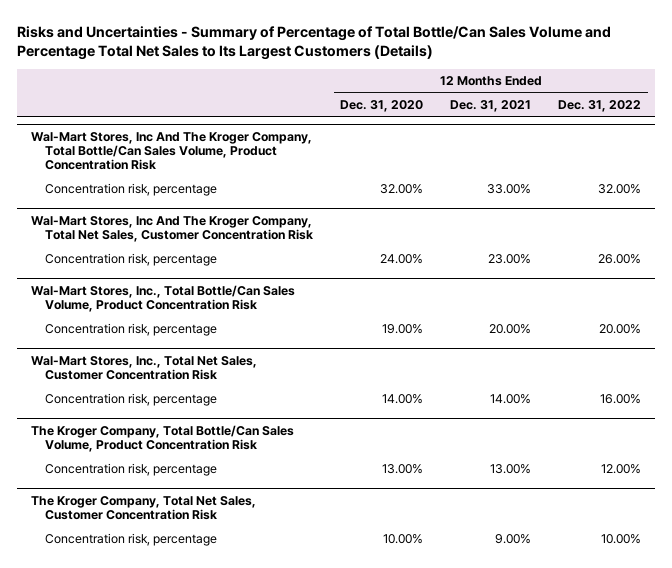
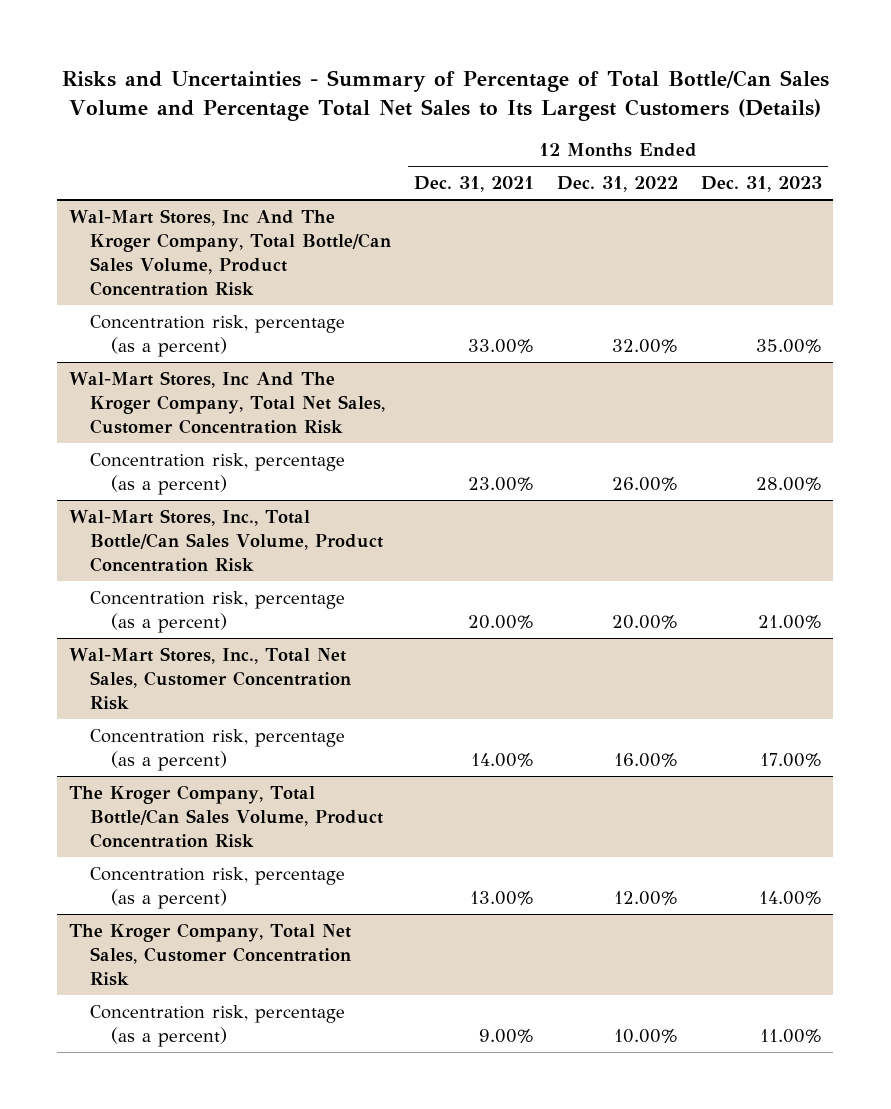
- | 12 Months Ended Dec. 31, 2020 | 12 Months Ended Dec. 31, 2021 | 12 Months Ended Dec. 31, 2022
+ | 12 Months Ended Dec. 31, 2021 | 12 Months Ended Dec. 31, 2022 | 12 Months Ended Dec. 31, 2023
@ Wal-Mart Stores, Inc And The Kroger Company, Total Bottle/Can Sales Volume, Product Concentration Risk
- Concentration risk, percentage | 32.00% | 33.00% | 32.00%
+ Concentration risk, percentage (as a percent) | 33.00% | 32.00% | 35.00%
@ Wal-Mart Stores, Inc And The Kroger Company, Total Net Sales, Customer Concentration Risk
- Concentration risk, percentage | 24.00% | 23.00% | 26.00%
+ Concentration risk, percentage (as a percent) | 23.00% | 26.00% | 28.00%
@ Wal-Mart Stores, Inc., Total Bottle/Can Sales Volume, Product Concentration Risk
- Concentration risk, percentage | 19.00% | 20.00% | 20.00%
+ Concentration risk, percentage (as a percent) | 20.00% | 20.00% | 21.00%
@ Wal-Mart Stores, Inc., Total Net Sales, Customer Concentration Risk
- Concentration risk, percentage | 14.00% | 14.00% | 16.00%
+ Concentration risk, percentage (as a percent) | 14.00% | 16.00% | 17.00%
@ The Kroger Company, Total Bottle/Can Sales Volume, Product Concentration Risk
- Concentration risk, percentage | 13.00% | 13.00% | 12.00%
+ Concentration risk, percentage (as a percent) | 13.00% | 12.00% | 14.00%
@ The Kroger Company, Total Net Sales, Customer Concentration Risk
- Concentration risk, percentage | 10.00% | 9.00% | 10.00%
+ Concentration risk, percentage (as a percent) | 9.00% | 10.00% | 11.00%

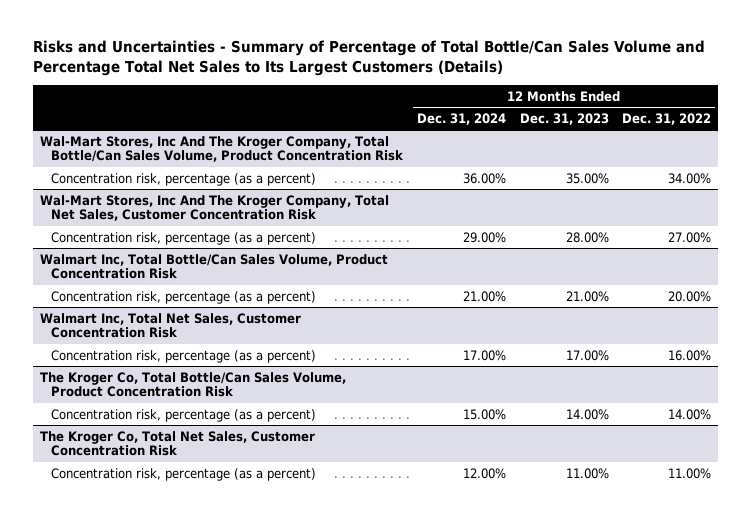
- | 12 Months Ended Dec. 31, 2021 | 12 Months Ended Dec. 31, 2022 | 12 Months Ended Dec. 31, 2023
+ | 12 Months Ended Dec. 31, 2024 | 12 Months Ended Dec. 31, 2023 | 12 Months Ended Dec. 31, 2022
@ Wal-Mart Stores, Inc And The Kroger Company, Total Bottle/Can Sales Volume, Product Concentration Risk
- Concentration risk, percentage (as a percent) | 33.00% | 32.00% | 35.00%
+ Concentration risk, percentage (as a percent) | 36.00% | 35.00% | 34.00%
@ Wal-Mart Stores, Inc And The Kroger Company, Total Net Sales, Customer Concentration Risk
- Concentration risk, percentage (as a percent) | 23.00% | 26.00% | 28.00%
- Wal-Mart Stores, Inc., Total Bottle/Can Sales Volume, Product Concentration Risk
@ Wal-Mart Stores, Inc And The Kroger Company, Total Net Sales, Customer Concentration Risk
+ Concentration risk, percentage (as a percent) | 29.00% | 28.00% | 27.00%
+ Walmart Inc, Total Bottle/Can Sales Volume, Product Concentration Risk
- Wal-Mart Stores, Inc., Total Net Sales, Customer Concentration Risk
+ Walmart Inc, Total Net Sales, Customer Concentration Risk
- The Kroger Company, Total Bottle/Can Sales Volume, Product Concentration Risk
- Concentration risk, percentage (as a percent) | 13.00% | 12.00% | 14.00%
- The Kroger Company, Total Net Sales, Customer Concentration Risk
- Concentration risk, percentage (as a percent) | 9.00% | 10.00% | 11.00%
+ The Kroger Co, Total Bottle/Can Sales Volume, Product Concentration Risk
+ Concentration risk, percentage (as a percent) | 15.00% | 14.00% | 14.00%
+ The Kroger Co, Total Net Sales, Customer Concentration Risk
+ Concentration risk, percentage (as a percent) | 12.00% | 11.00% | 11.00%

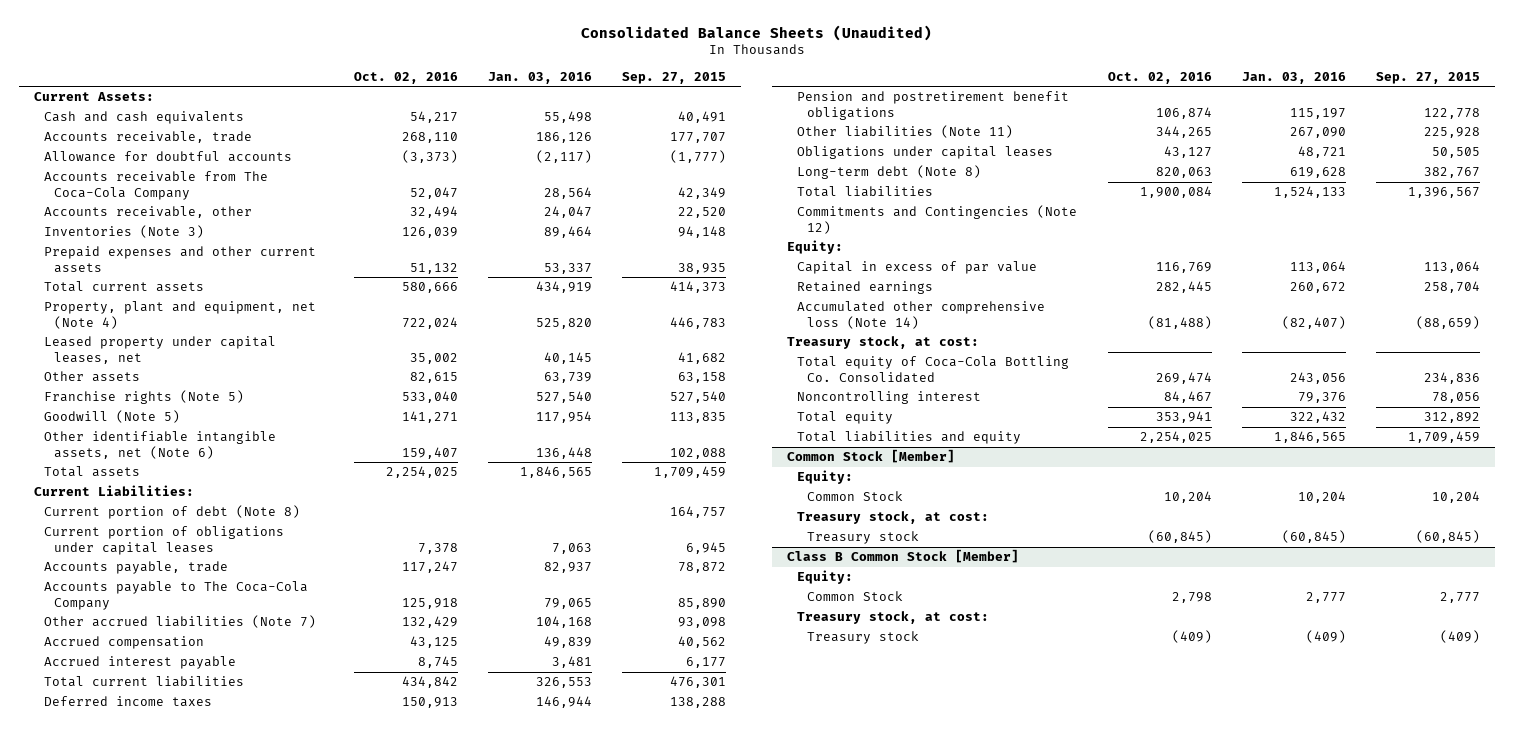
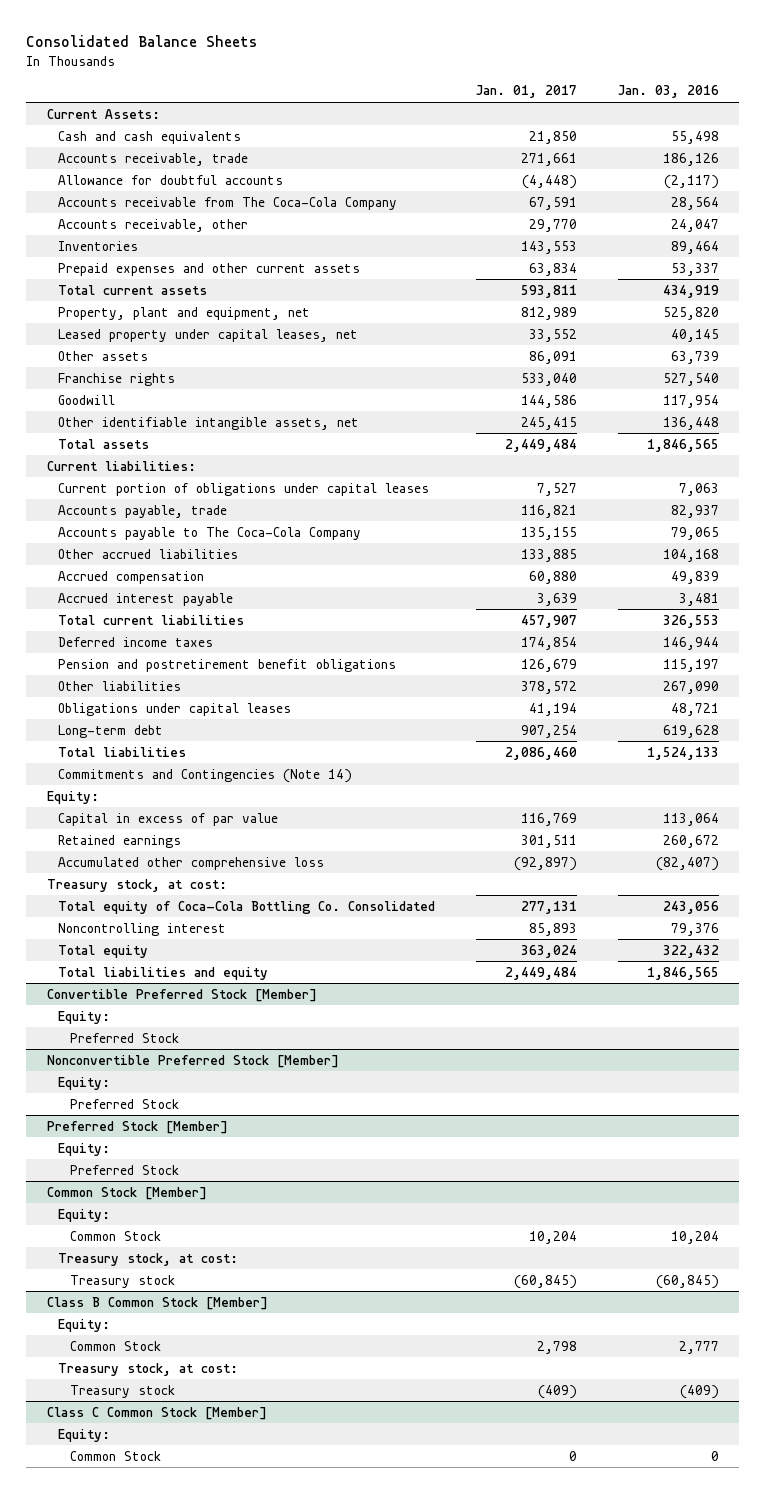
- Consolidated Balance Sheets (Unaudited)
+ Consolidated Balance Sheets
- | Oct. 02, 2016 | Jan. 03, 2016 | Sep. 27, 2015
+ | Jan. 01, 2017 | Jan. 03, 2016
- Inventories (Note 3) | 126,039 | 89,464 | 94,148
+ Inventories | 143,553 | 89,464
- Property, plant and equipment, net (Note 4) | 722,024 | 525,820 | 446,783
+ Property, plant and equipment, net | 812,989 | 525,820
- Franchise rights (Note 5) | 533,040 | 527,540 | 527,540
- Goodwill (Note 5) | 141,271 | 117,954 | 113,835
- Other identifiable intangible assets, net (Note 6) | 159,407 | 136,448 | 102,088
+ Franchise rights | 533,040 | 527,540
+ Goodwill | 144,586 | 117,954
+ Other identifiable intangible assets, net | 245,415 | 136,448
- Current Liabilities:
- Current portion of debt (Note 8) | | | 164,757
+ Current liabilities:
- Other accrued liabilities (Note 7) | 132,429 | 104,168 | 93,098
+ Other accrued liabilities | 133,885 | 104,168
- Other liabilities (Note 11) | 344,265 | 267,090 | 225,928
+ Other liabilities | 378,572 | 267,090
- Long-term debt (Note 8) | 820,063 | 619,628 | 382,767
+ Long-term debt | 907,254 | 619,628
- Commitments and Contingencies (Note 12)
+ Commitments and Contingencies (Note 14)
- Accumulated other comprehensive loss (Note 14) | (81,488) | (82,407) | (88,659)
+ Accumulated other comprehensive loss | (92,897) | (82,407)
+ Convertible Preferred Stock [Member]
+ Equity:
+ Preferred Stock
+ Nonconvertible Preferred Stock [Member]
+ Equity:
+ Preferred Stock
+ Preferred Stock [Member]
+ Equity:
+ Preferred Stock
+ Class C Common Stock [Member]
+ Equity:
+ Common Stock | 0 | 0

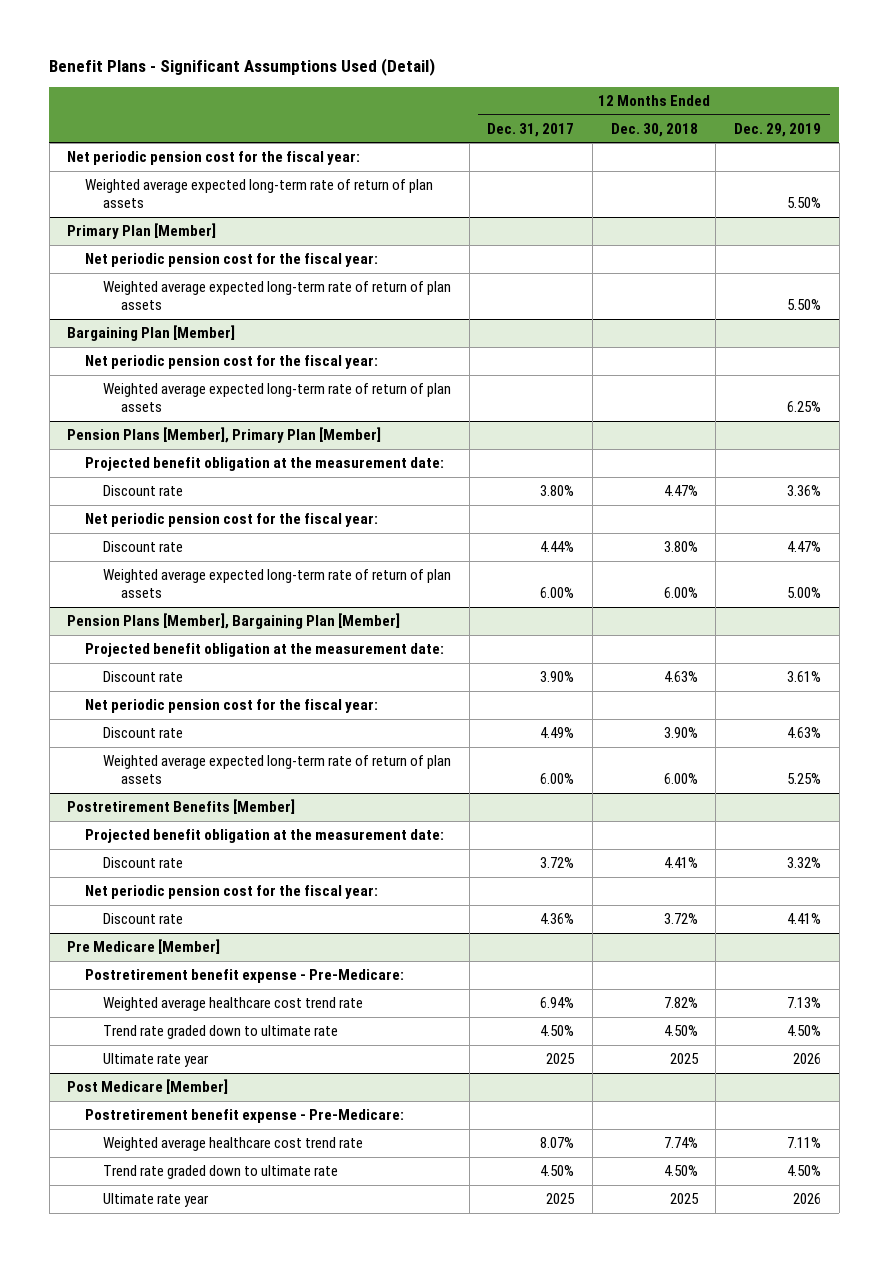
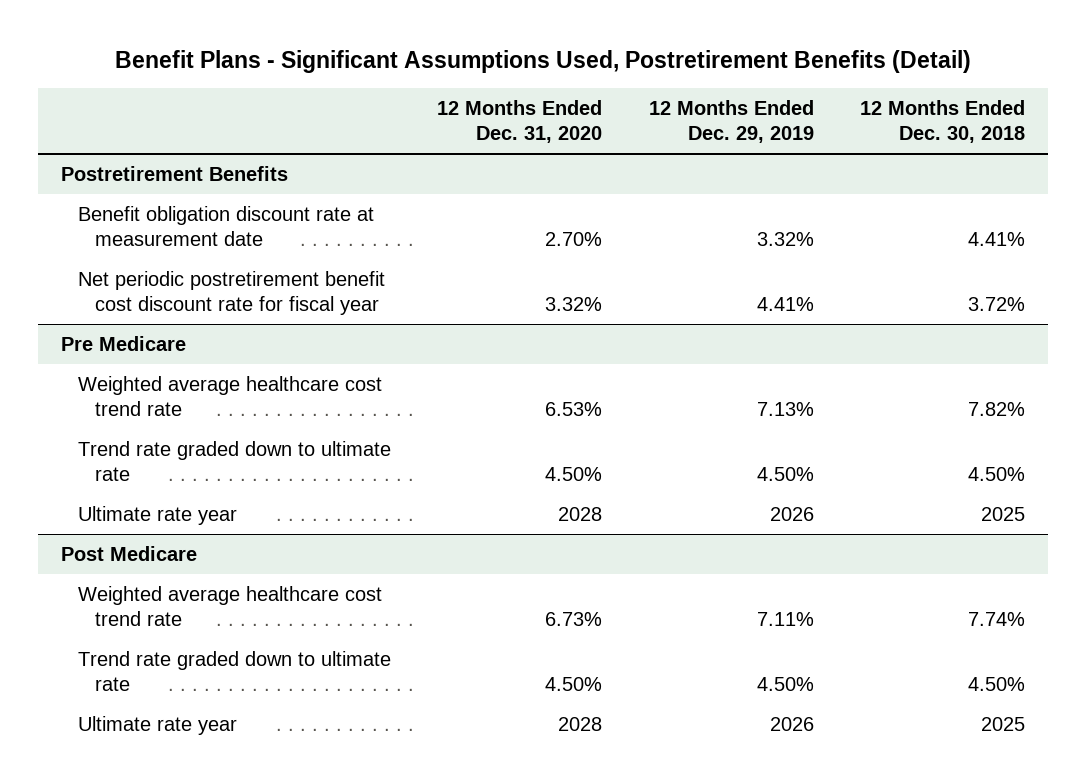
- Benefit Plans - Significant Assumptions Used (Detail)
+ Benefit Plans - Significant Assumptions Used, Postretirement Benefits (Detail)
- | 12 Months Ended Dec. 31, 2017 | 12 Months Ended Dec. 30, 2018 | 12 Months Ended Dec. 29, 2019
+ | 12 Months Ended Dec. 31, 2020 | 12 Months Ended Dec. 29, 2019 | 12 Months Ended Dec. 30, 2018
- Net periodic pension cost for the fiscal year:
- Weighted average expected long-term rate of return of plan assets | | | 5.50%
- Primary Plan [Member]
- Net periodic pension cost for the fiscal year:
- Weighted average expected long-term rate of return of plan assets | | | 5.50%
- Bargaining Plan [Member]
- Net periodic pension cost for the fiscal year:
- Weighted average expected long-term rate of return of plan assets | | | 6.25%
- Pension Plans [Member], Primary Plan [Member]
- Projected benefit obligation at the measurement date:
- Discount rate | 3.80% | 4.47% | 3.36%
- Net periodic pension cost for the fiscal year:
- Discount rate | 4.44% | 3.80% | 4.47%
- Weighted average expected long-term rate of return of plan assets | 6.00% | 6.00% | 5.00%
- Pension Plans [Member], Bargaining Plan [Member]
- Projected benefit obligation at the measurement date:
- Discount rate | 3.90% | 4.63% | 3.61%
- Net periodic pension cost for the fiscal year:
- Discount rate | 4.49% | 3.90% | 4.63%
- Weighted average expected long-term rate of return of plan assets | 6.00% | 6.00% | 5.25%
- Postretirement Benefits [Member]
- Projected benefit obligation at the measurement date:
- Discount rate | 3.72% | 4.41% | 3.32%
- Net periodic pension cost for the fiscal year:
- Discount rate | 4.36% | 3.72% | 4.41%
- Pre Medicare [Member]
- Postretirement benefit expense - Pre-Medicare:
+ Postretirement Benefits
+ Benefit obligation discount rate at measurement date | 2.70% | 3.32% | 4.41%
+ Net periodic postretirement benefit cost discount rate for fiscal year | 3.32% | 4.41% | 3.72%
+ Pre Medicare
- Post Medicare [Member]
- Postretirement benefit expense - Pre-Medicare:
+ Post Medicare

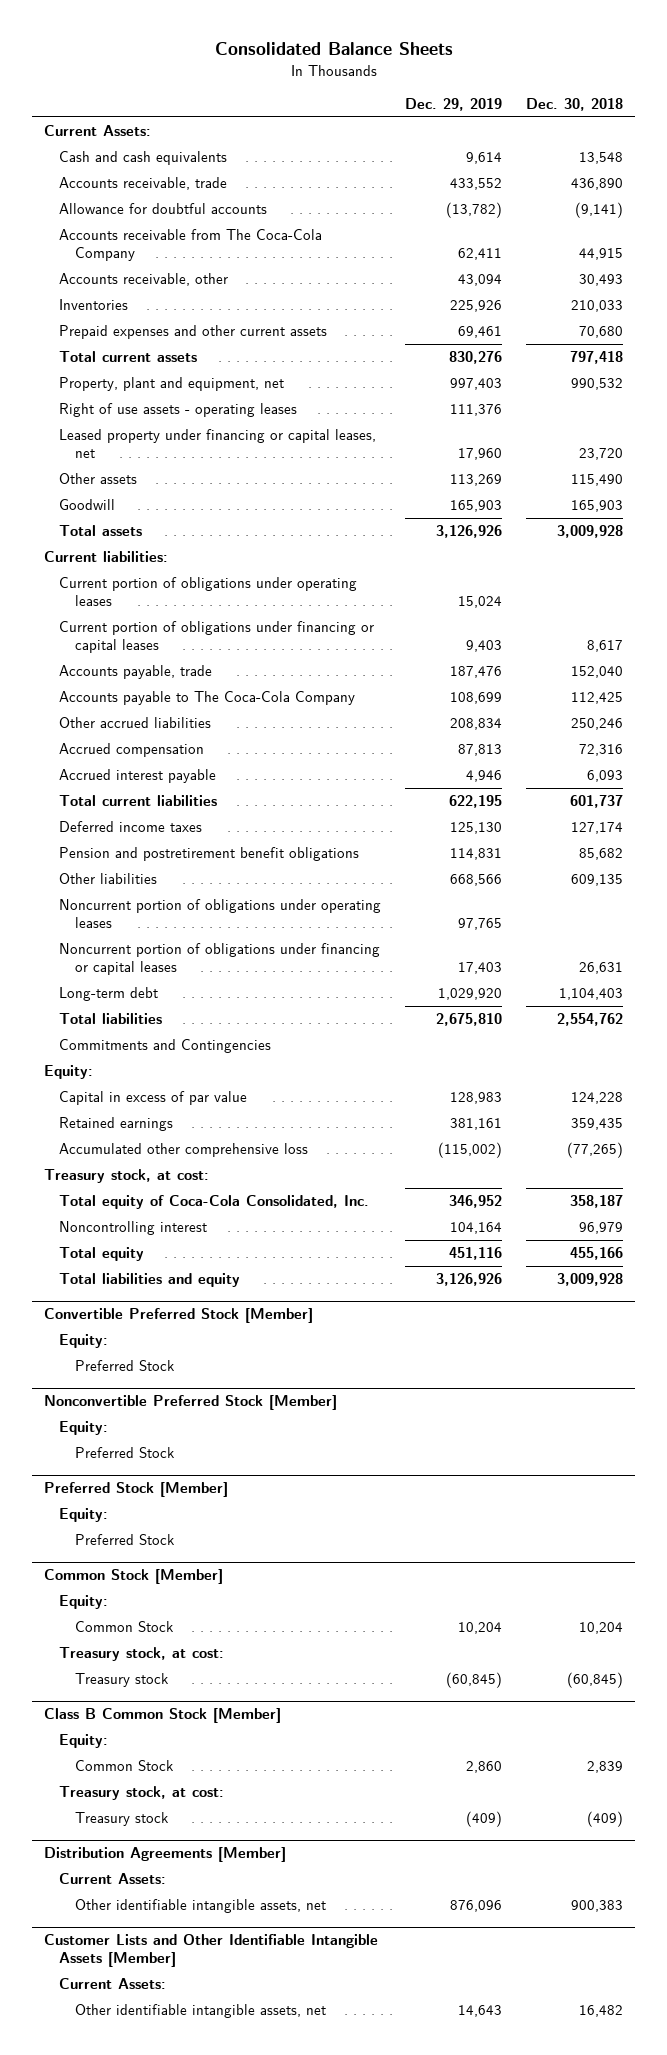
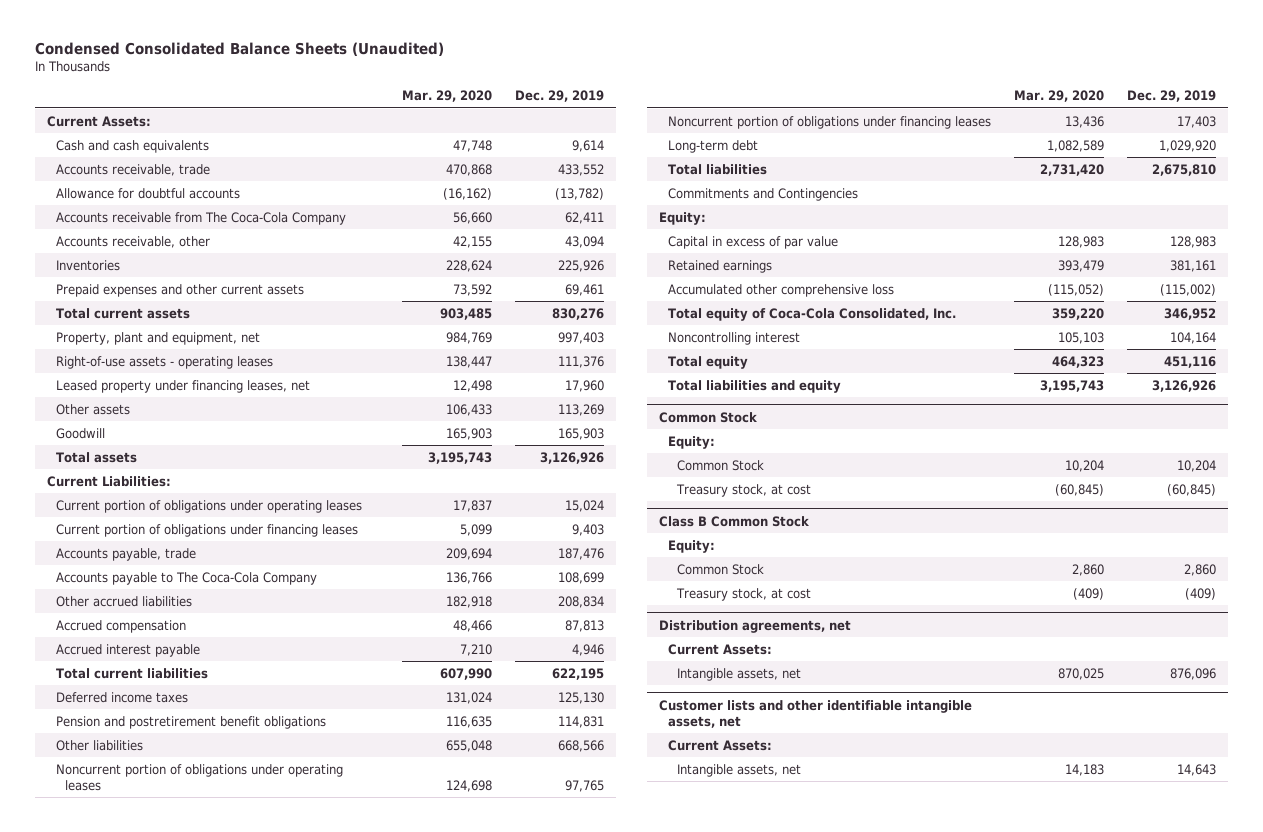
- Consolidated Balance Sheets
+ Condensed Consolidated Balance Sheets (Unaudited)
- | Dec. 29, 2019 | Dec. 30, 2018
+ | Mar. 29, 2020 | Dec. 29, 2019
- Right of use assets - operating leases | 111,376 |
- Leased property under financing or capital leases, net | 17,960 | 23,720
+ Right-of-use assets - operating leases | 138,447 | 111,376
+ Leased property under financing leases, net | 12,498 | 17,960
- Current liabilities:
+ Current Liabilities:
- Current portion of obligations under financing or capital leases | 9,403 | 8,617
+ Current portion of obligations under financing leases | 5,099 | 9,403
- Noncurrent portion of obligations under financing or capital leases | 17,403 | 26,631
+ Noncurrent portion of obligations under financing leases | 13,436 | 17,403
- Treasury stock, at cost:
- Convertible Preferred Stock [Member]
- Equity:
- Preferred Stock
- Nonconvertible Preferred Stock [Member]
- Equity:
- Preferred Stock
- Preferred Stock [Member]
- Equity:
- Preferred Stock
- Common Stock [Member]
+ Common Stock
- Treasury stock, at cost:
- Treasury stock | (60,845) | (60,845)
- Class B Common Stock [Member]
+ Treasury stock, at cost | (60,845) | (60,845)
+ Class B Common Stock
- Treasury stock, at cost:
- Treasury stock | (409) | (409)
- Distribution Agreements [Member]
+ Treasury stock, at cost | (409) | (409)
+ Distribution agreements, net
- Other identifiable intangible assets, net | 876,096 | 900,383
- Customer Lists and Other Identifiable Intangible Assets [Member]
+ Intangible assets, net | 870,025 | 876,096
+ Customer lists and other identifiable intangible assets, net
- Other identifiable intangible assets, net | 14,643 | 16,482
+ Intangible assets, net | 14,183 | 14,643

